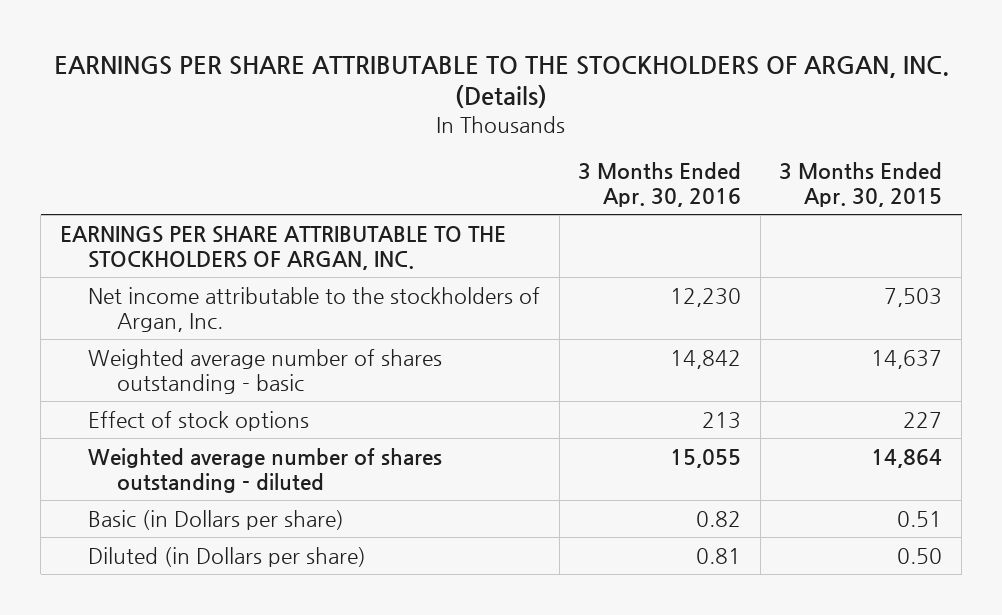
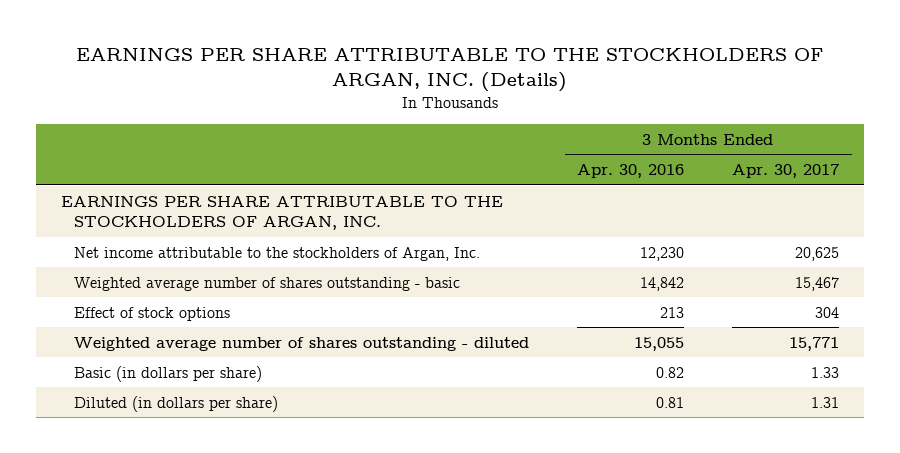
- | 3 Months Ended Apr. 30, 2016 | 3 Months Ended Apr. 30, 2015
+ | 3 Months Ended Apr. 30, 2016 | 3 Months Ended Apr. 30, 2017
- Basic (in Dollars per share) | 0.82 | 0.51
- Diluted (in Dollars per share) | 0.81 | 0.50
+ Basic (in dollars per share) | 0.82 | 1.33
+ Diluted (in dollars per share) | 0.81 | 1.31

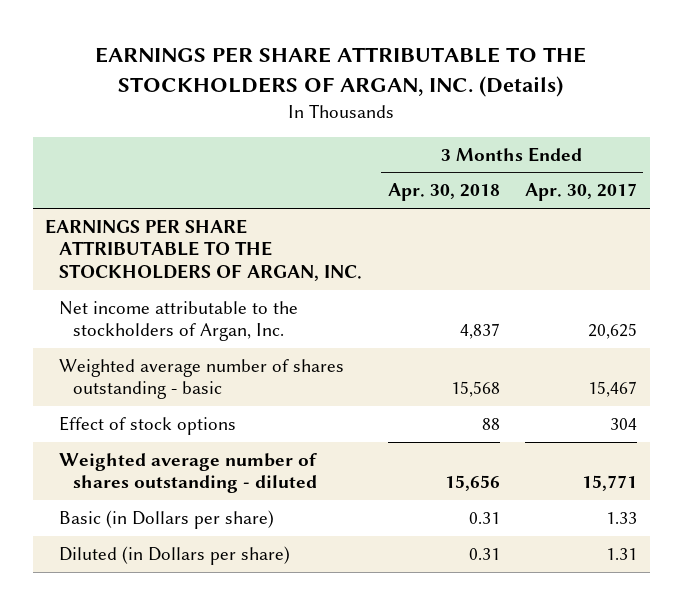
- | 3 Months Ended Apr. 30, 2016 | 3 Months Ended Apr. 30, 2017
+ | 3 Months Ended Apr. 30, 2018 | 3 Months Ended Apr. 30, 2017
- Basic (in dollars per share) | 0.82 | 1.33
- Diluted (in dollars per share) | 0.81 | 1.31
+ Basic (in Dollars per share) | 0.31 | 1.33
+ Diluted (in Dollars per share) | 0.31 | 1.31

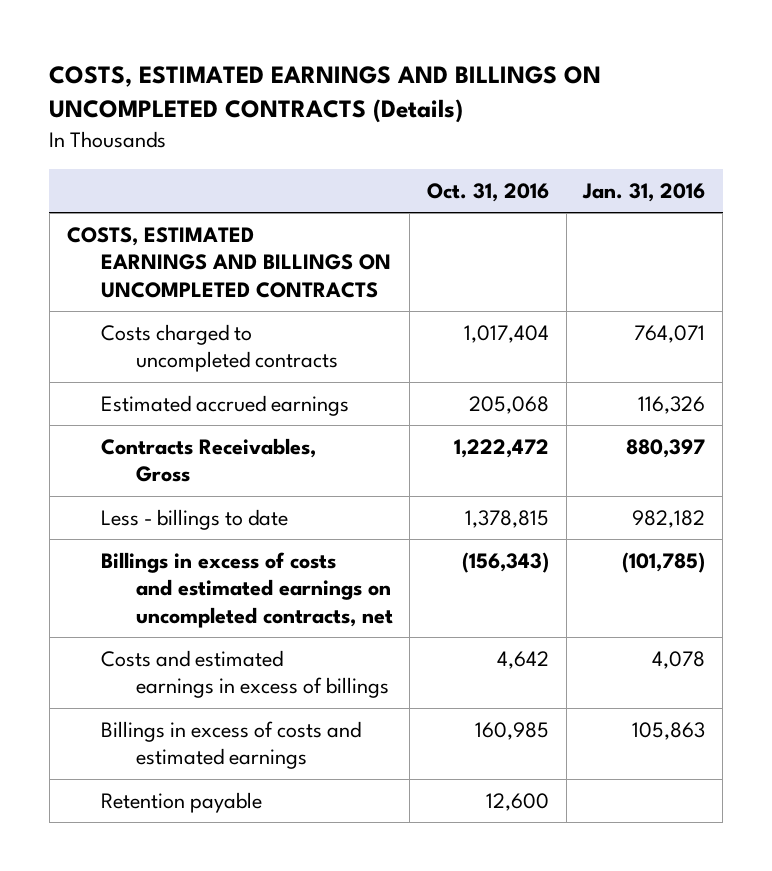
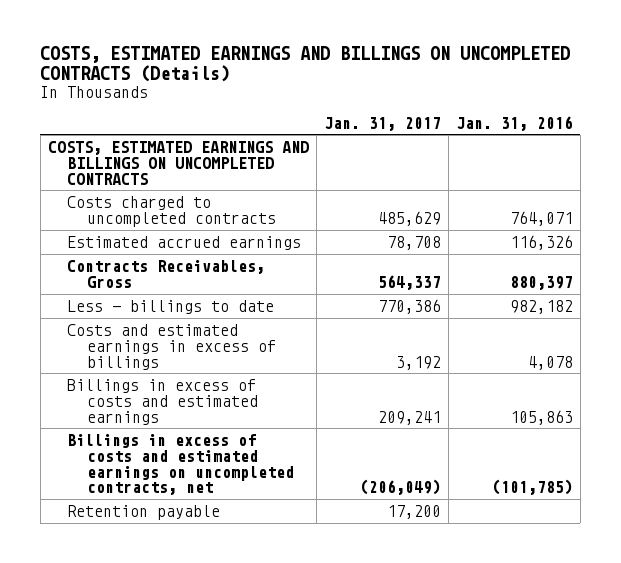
- | Oct. 31, 2016 | Jan. 31, 2016
+ | Jan. 31, 2017 | Jan. 31, 2016
moved down: Billings in excess of costs and estimated earnings on uncompleted contracts, net | (206,049) | (101,785)

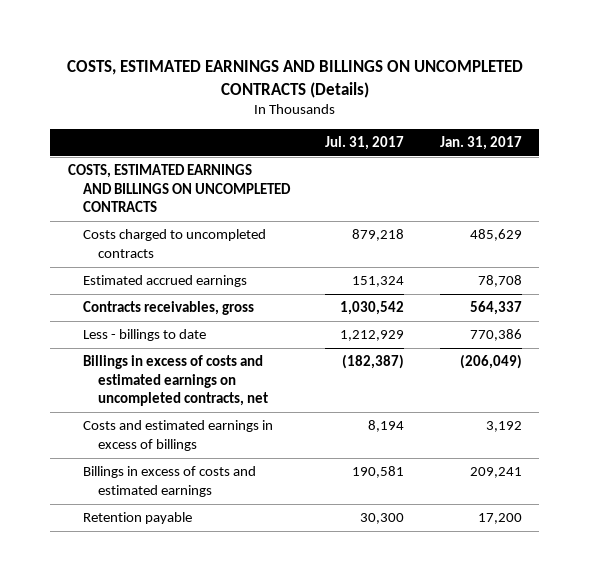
- | Jan. 31, 2017 | Jan. 31, 2016
+ | Jul. 31, 2017 | Jan. 31, 2017
- Contracts Receivables, Gross | 564,337 | 880,397
+ Contracts receivables, gross | 1,030,542 | 564,337
moved up: Billings in excess of costs and estimated earnings on uncompleted contracts, net | (182,387) | (206,049)

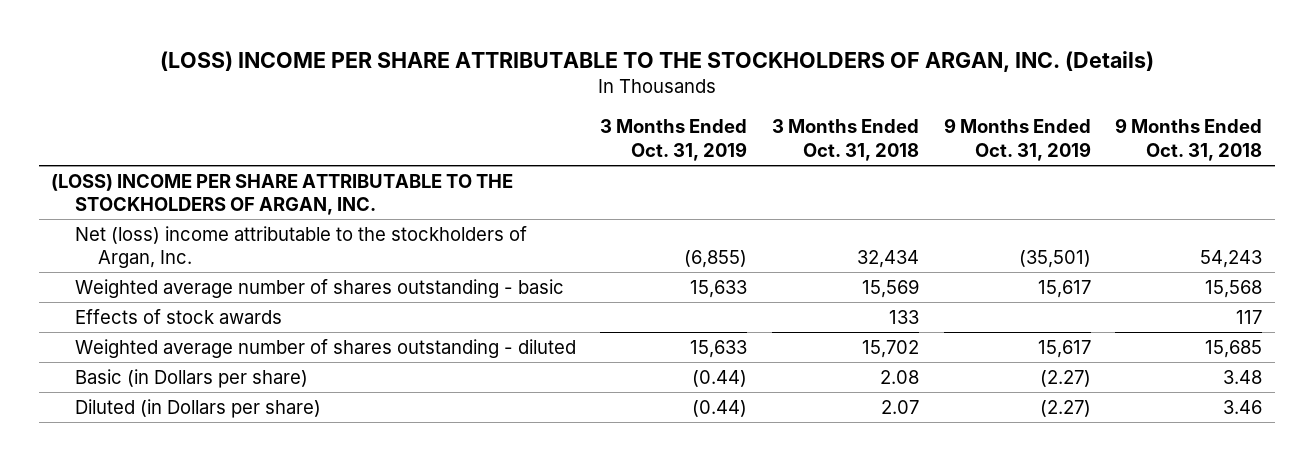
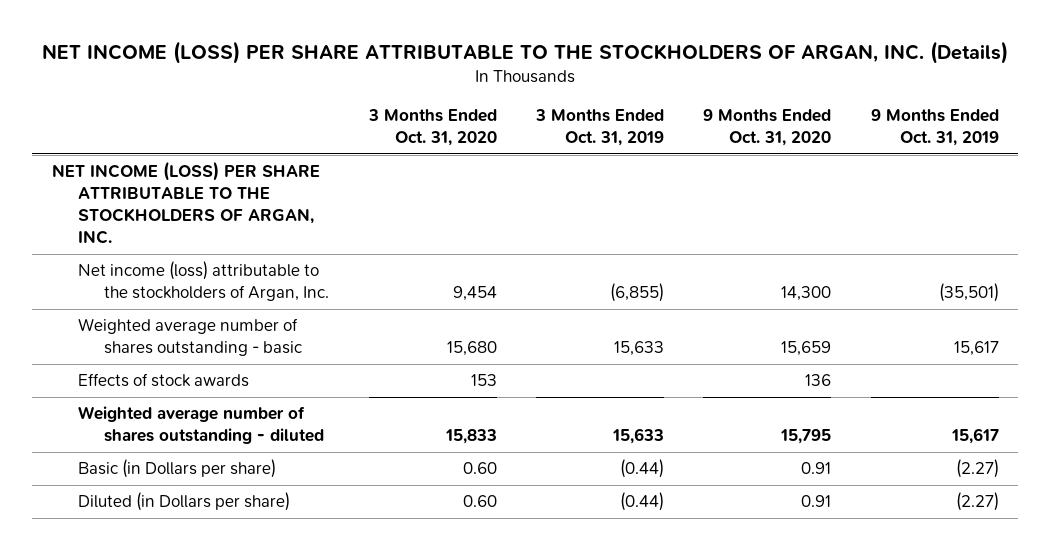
- (LOSS) INCOME PER SHARE ATTRIBUTABLE TO THE STOCKHOLDERS OF ARGAN, INC. (Details)
+ NET INCOME (LOSS) PER SHARE ATTRIBUTABLE TO THE STOCKHOLDERS OF ARGAN, INC. (Details)
- | 3 Months Ended Oct. 31, 2019 | 3 Months Ended Oct. 31, 2018 | 9 Months Ended Oct. 31, 2019 | 9 Months Ended Oct. 31, 2018
+ | 3 Months Ended Oct. 31, 2020 | 3 Months Ended Oct. 31, 2019 | 9 Months Ended Oct. 31, 2020 | 9 Months Ended Oct. 31, 2019
- (LOSS) INCOME PER SHARE ATTRIBUTABLE TO THE STOCKHOLDERS OF ARGAN, INC.
- Net (loss) income attributable to the stockholders of Argan, Inc. | (6,855) | 32,434 | (35,501) | 54,243
+ NET INCOME (LOSS) PER SHARE ATTRIBUTABLE TO THE STOCKHOLDERS OF ARGAN, INC.
+ Net income (loss) attributable to the stockholders of Argan, Inc. | 9,454 | (6,855) | 14,300 | (35,501)

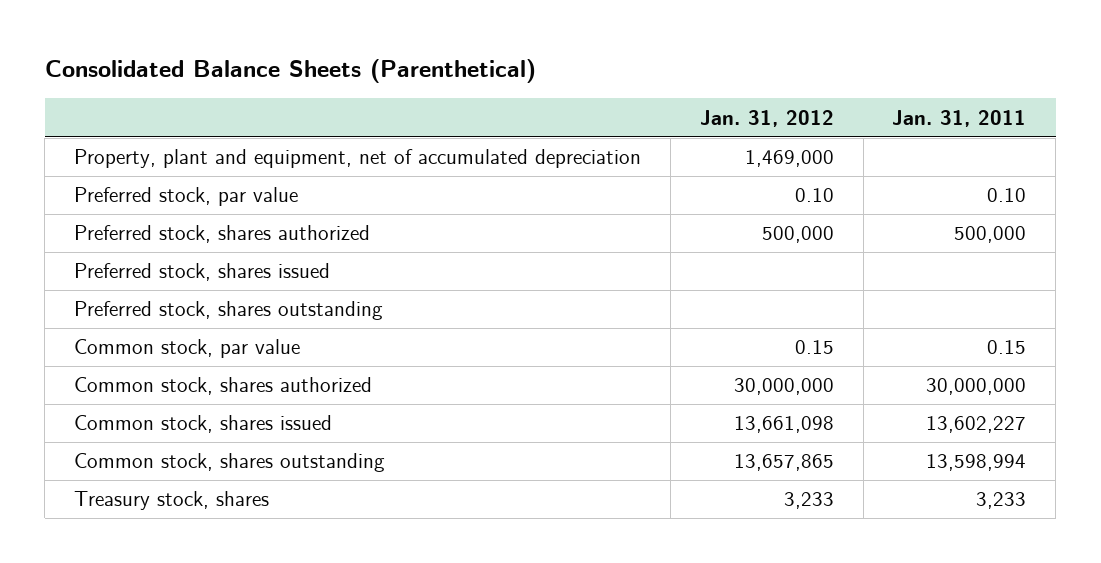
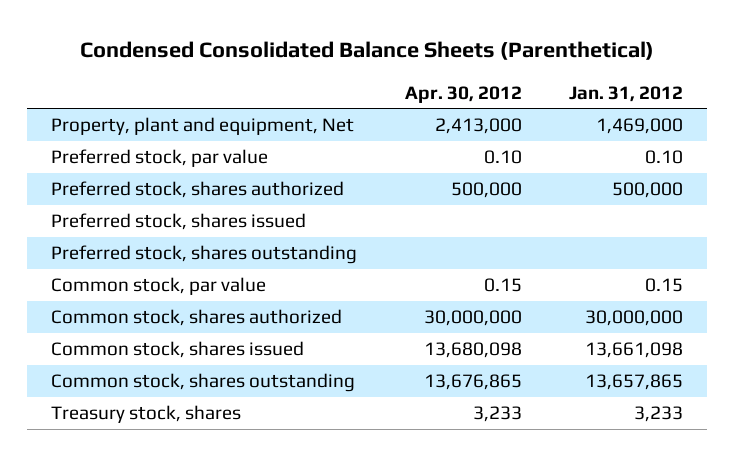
- Consolidated Balance Sheets (Parenthetical)
+ Condensed Consolidated Balance Sheets (Parenthetical)
- | Jan. 31, 2012 | Jan. 31, 2011
+ | Apr. 30, 2012 | Jan. 31, 2012
- Property, plant and equipment, net of accumulated depreciation | 1,469,000 |
+ Property, plant and equipment, Net | 2,413,000 | 1,469,000

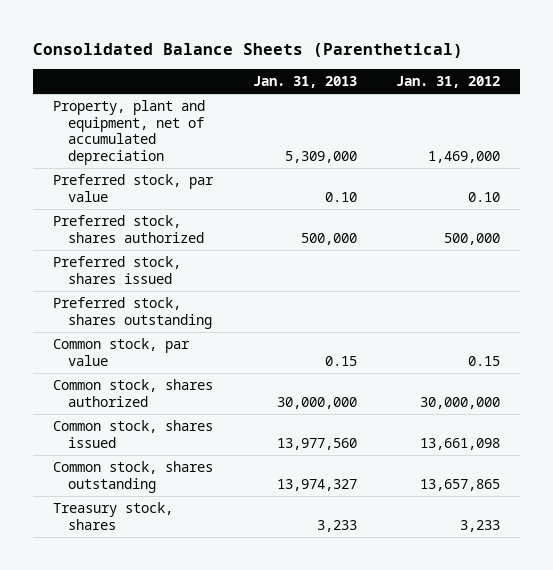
- Condensed Consolidated Balance Sheets (Parenthetical)
+ Consolidated Balance Sheets (Parenthetical)
- | Apr. 30, 2012 | Jan. 31, 2012
+ | Jan. 31, 2013 | Jan. 31, 2012
- Property, plant and equipment, Net | 2,413,000 | 1,469,000
+ Property, plant and equipment, net of accumulated depreciation | 5,309,000 | 1,469,000

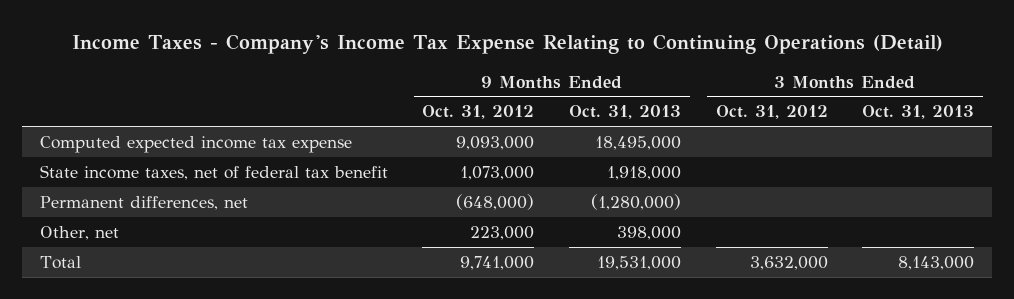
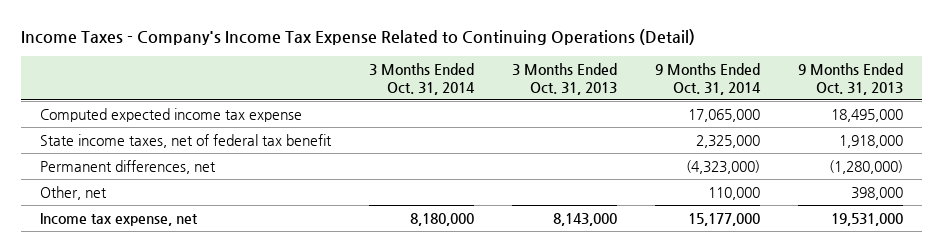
- Income Taxes - Company's Income Tax Expense Relating to Continuing Operations (Detail)
+ Income Taxes - Company's Income Tax Expense Related to Continuing Operations (Detail)
- | 9 Months Ended Oct. 31, 2012 | 9 Months Ended Oct. 31, 2013 | 3 Months Ended Oct. 31, 2012 | 3 Months Ended Oct. 31, 2013
+ | 3 Months Ended Oct. 31, 2014 | 3 Months Ended Oct. 31, 2013 | 9 Months Ended Oct. 31, 2014 | 9 Months Ended Oct. 31, 2013
- Total | 9,741,000 | 19,531,000 | 3,632,000 | 8,143,000
+ Income tax expense, net | 8,180,000 | 8,143,000 | 15,177,000 | 19,531,000

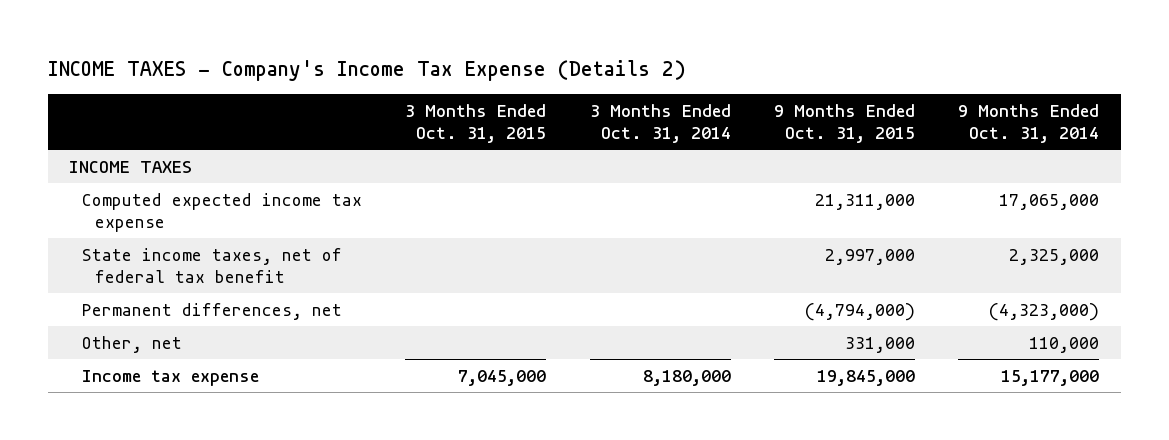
- Income Taxes - Company's Income Tax Expense Related to Continuing Operations (Detail)
+ INCOME TAXES - Company's Income Tax Expense (Details 2)
- | 3 Months Ended Oct. 31, 2014 | 3 Months Ended Oct. 31, 2013 | 9 Months Ended Oct. 31, 2014 | 9 Months Ended Oct. 31, 2013
+ | 3 Months Ended Oct. 31, 2015 | 3 Months Ended Oct. 31, 2014 | 9 Months Ended Oct. 31, 2015 | 9 Months Ended Oct. 31, 2014
+ INCOME TAXES
- Income tax expense, net | 8,180,000 | 8,143,000 | 15,177,000 | 19,531,000
+ Income tax expense | 7,045,000 | 8,180,000 | 19,845,000 | 15,177,000

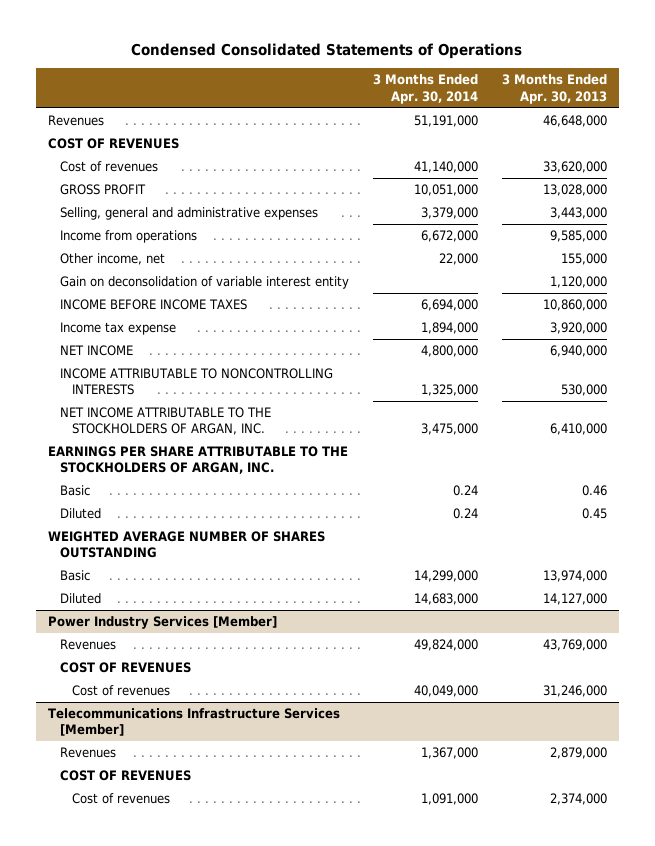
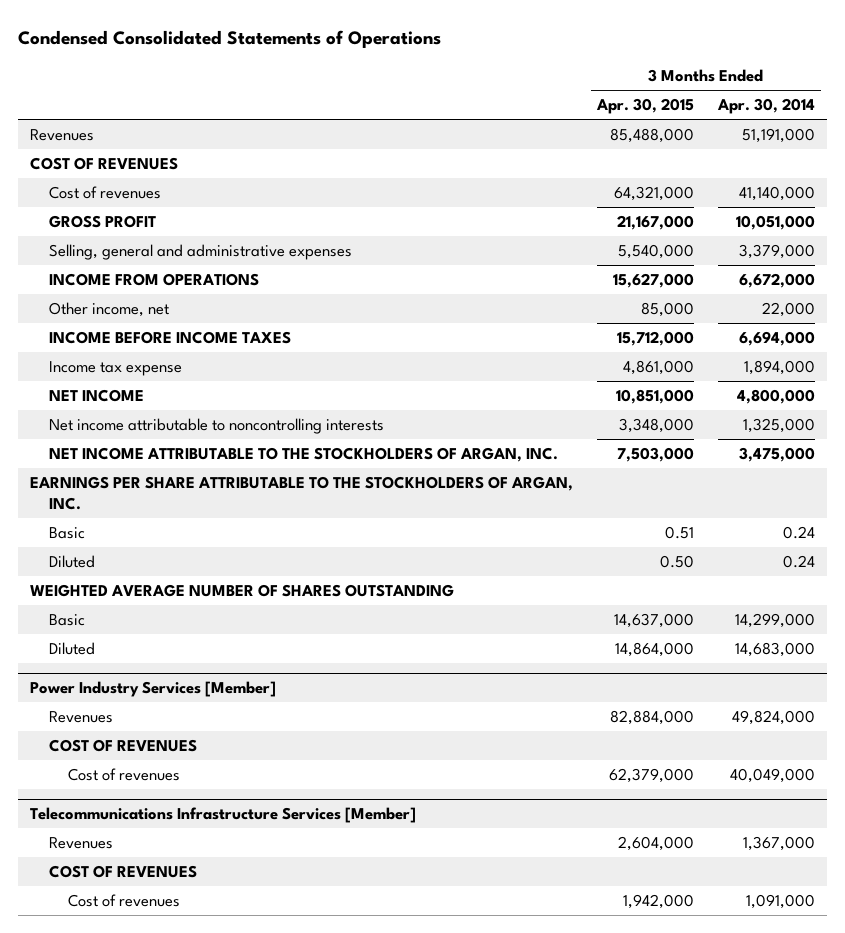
- | 3 Months Ended Apr. 30, 2014 | 3 Months Ended Apr. 30, 2013
+ | 3 Months Ended Apr. 30, 2015 | 3 Months Ended Apr. 30, 2014
- Income from operations | 6,672,000 | 9,585,000
+ INCOME FROM OPERATIONS | 15,627,000 | 6,672,000
- Gain on deconsolidation of variable interest entity | | 1,120,000
- INCOME ATTRIBUTABLE TO NONCONTROLLING INTERESTS | 1,325,000 | 530,000
+ Net income attributable to noncontrolling interests | 3,348,000 | 1,325,000

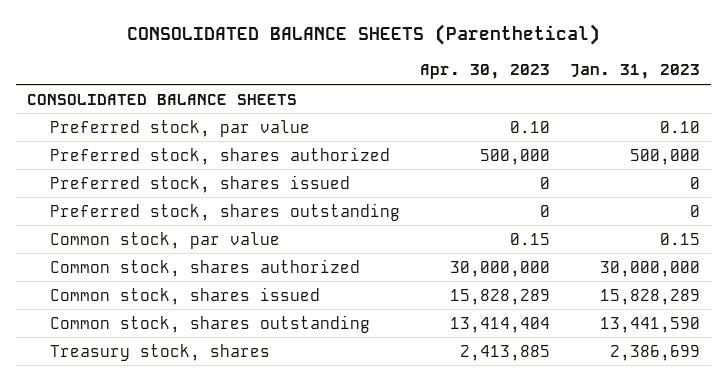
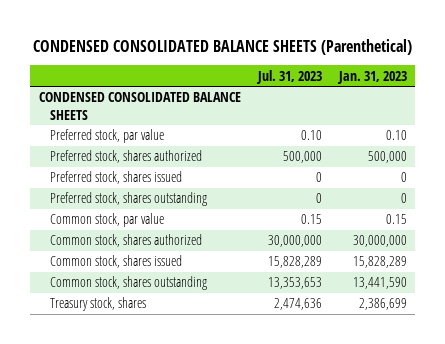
- CONSOLIDATED BALANCE SHEETS (Parenthetical)
+ CONDENSED CONSOLIDATED BALANCE SHEETS (Parenthetical)
- | Apr. 30, 2023 | Jan. 31, 2023
+ | Jul. 31, 2023 | Jan. 31, 2023
- CONSOLIDATED BALANCE SHEETS
+ CONDENSED CONSOLIDATED BALANCE SHEETS

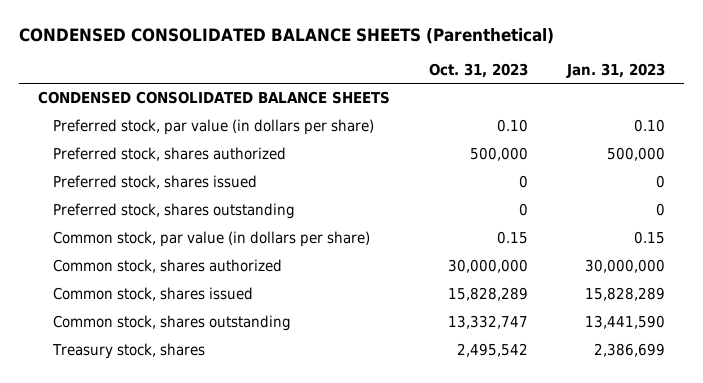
- | Jul. 31, 2023 | Jan. 31, 2023
+ | Oct. 31, 2023 | Jan. 31, 2023
- Preferred stock, par value | 0.10 | 0.10
+ Preferred stock, par value (in dollars per share) | 0.10 | 0.10
- Common stock, par value | 0.15 | 0.15
+ Common stock, par value (in dollars per share) | 0.15 | 0.15

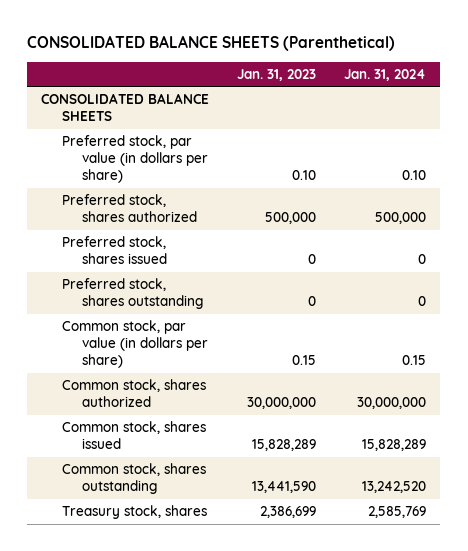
- CONDENSED CONSOLIDATED BALANCE SHEETS (Parenthetical)
+ CONSOLIDATED BALANCE SHEETS (Parenthetical)
- | Oct. 31, 2023 | Jan. 31, 2023
+ | Jan. 31, 2023 | Jan. 31, 2024
- CONDENSED CONSOLIDATED BALANCE SHEETS
+ CONSOLIDATED BALANCE SHEETS

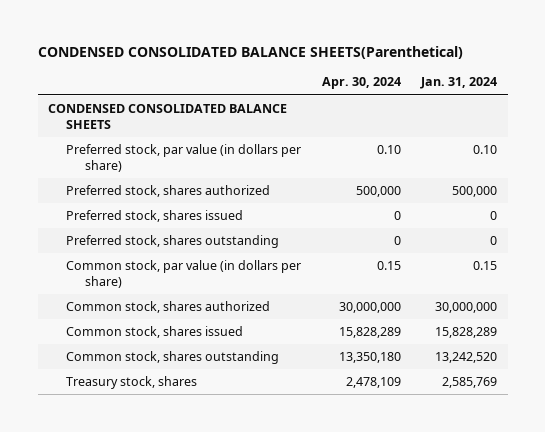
- CONSOLIDATED BALANCE SHEETS (Parenthetical)
+ CONDENSED CONSOLIDATED BALANCE SHEETS(Parenthetical)
- | Jan. 31, 2023 | Jan. 31, 2024
+ | Apr. 30, 2024 | Jan. 31, 2024
- CONSOLIDATED BALANCE SHEETS
+ CONDENSED CONSOLIDATED BALANCE SHEETS

